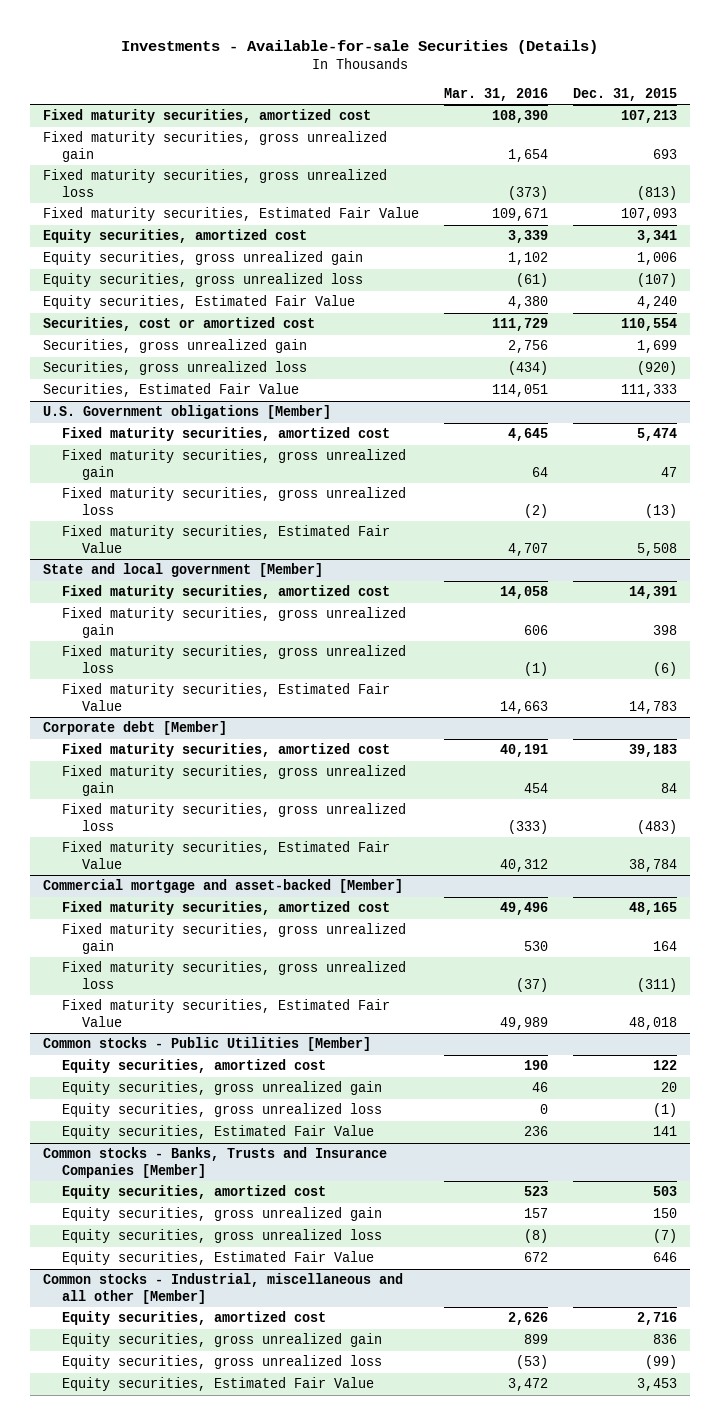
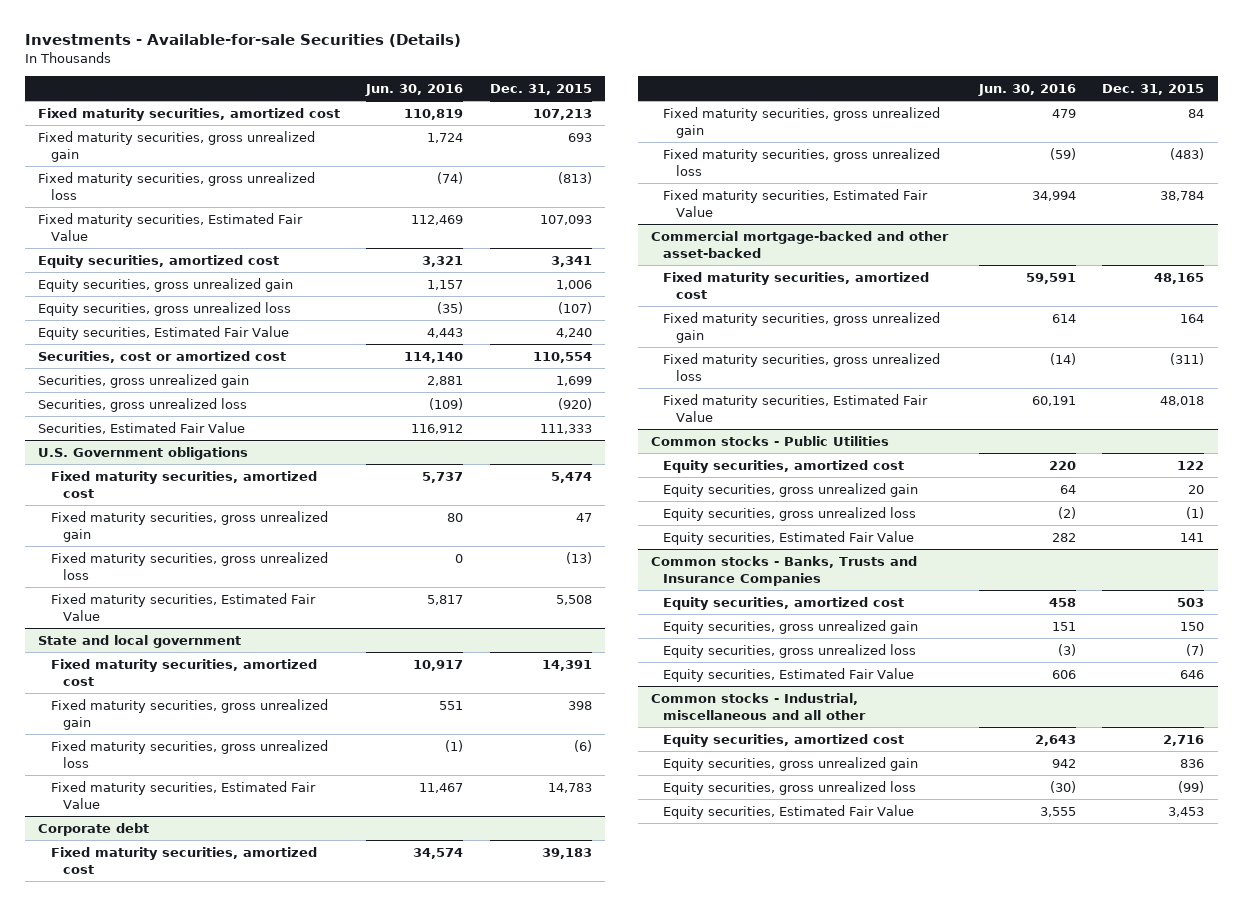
- | Mar. 31, 2016 | Dec. 31, 2015
+ | Jun. 30, 2016 | Dec. 31, 2015
- U.S. Government obligations [Member]
+ U.S. Government obligations
- State and local government [Member]
+ State and local government
- Corporate debt [Member]
+ Corporate debt
- Commercial mortgage and asset-backed [Member]
+ Commercial mortgage-backed and other asset-backed
- Common stocks - Public Utilities [Member]
+ Common stocks - Public Utilities
- Common stocks - Banks, Trusts and Insurance Companies [Member]
+ Common stocks - Banks, Trusts and Insurance Companies
- Common stocks - Industrial, miscellaneous and all other [Member]
+ Common stocks - Industrial, miscellaneous and all other

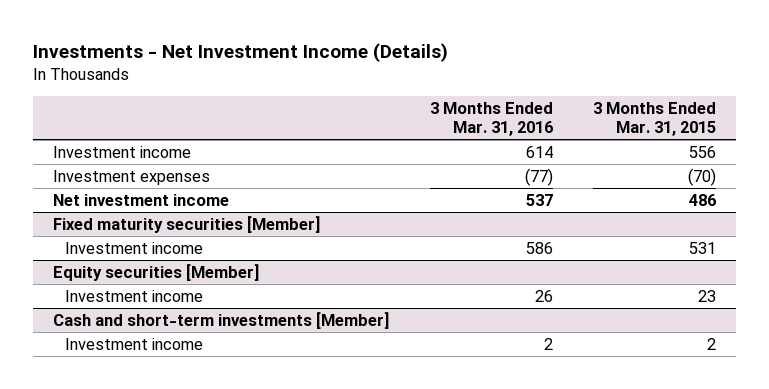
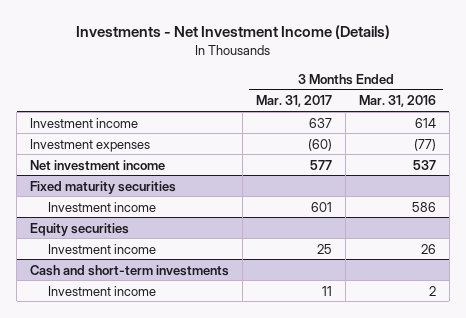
- | 3 Months Ended Mar. 31, 2016 | 3 Months Ended Mar. 31, 2015
+ | 3 Months Ended Mar. 31, 2017 | 3 Months Ended Mar. 31, 2016
- Fixed maturity securities [Member]
+ Fixed maturity securities
- Equity securities [Member]
+ Equity securities
- Cash and short-term investments [Member]
+ Cash and short-term investments

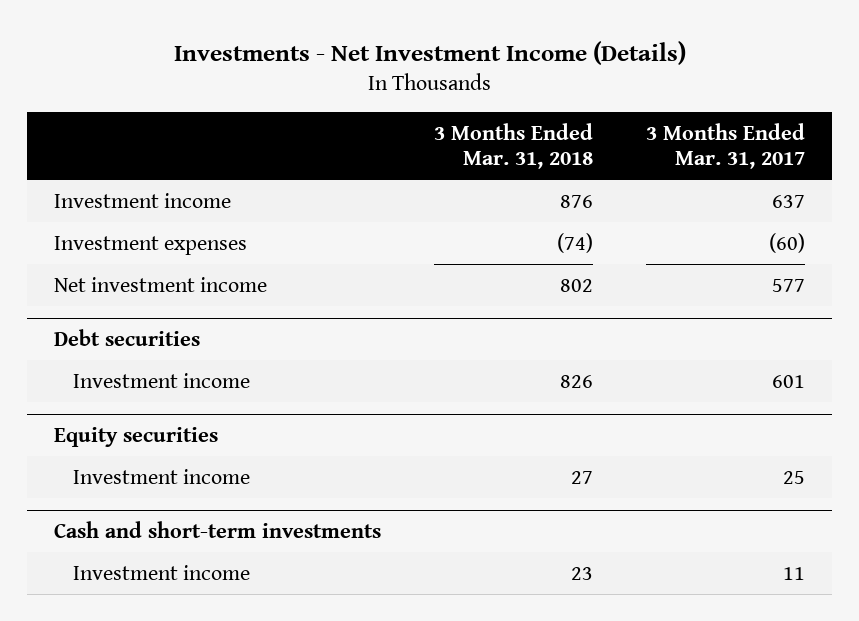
- | 3 Months Ended Mar. 31, 2017 | 3 Months Ended Mar. 31, 2016
+ | 3 Months Ended Mar. 31, 2018 | 3 Months Ended Mar. 31, 2017
- Fixed maturity securities
+ Debt securities

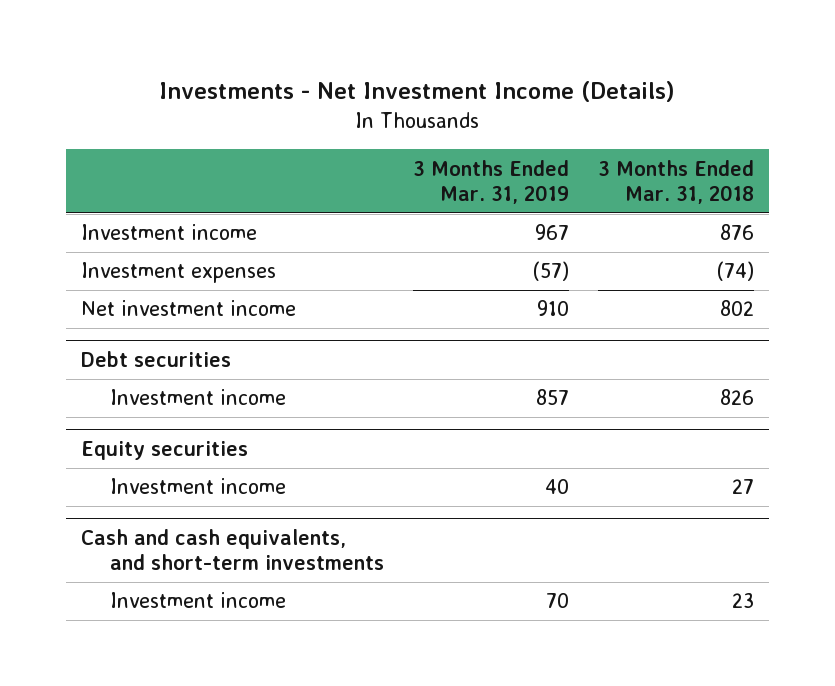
- | 3 Months Ended Mar. 31, 2018 | 3 Months Ended Mar. 31, 2017
+ | 3 Months Ended Mar. 31, 2019 | 3 Months Ended Mar. 31, 2018
- Cash and short-term investments
+ Cash and cash equivalents, and short-term investments

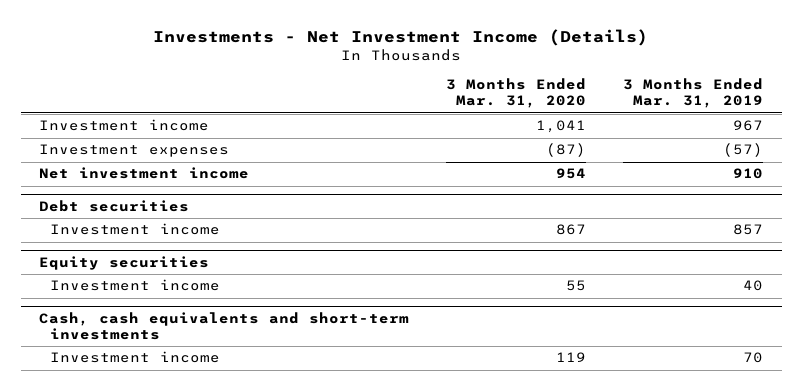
- | 3 Months Ended Mar. 31, 2019 | 3 Months Ended Mar. 31, 2018
+ | 3 Months Ended Mar. 31, 2020 | 3 Months Ended Mar. 31, 2019
- Cash and cash equivalents, and short-term investments
+ Cash, cash equivalents and short-term investments

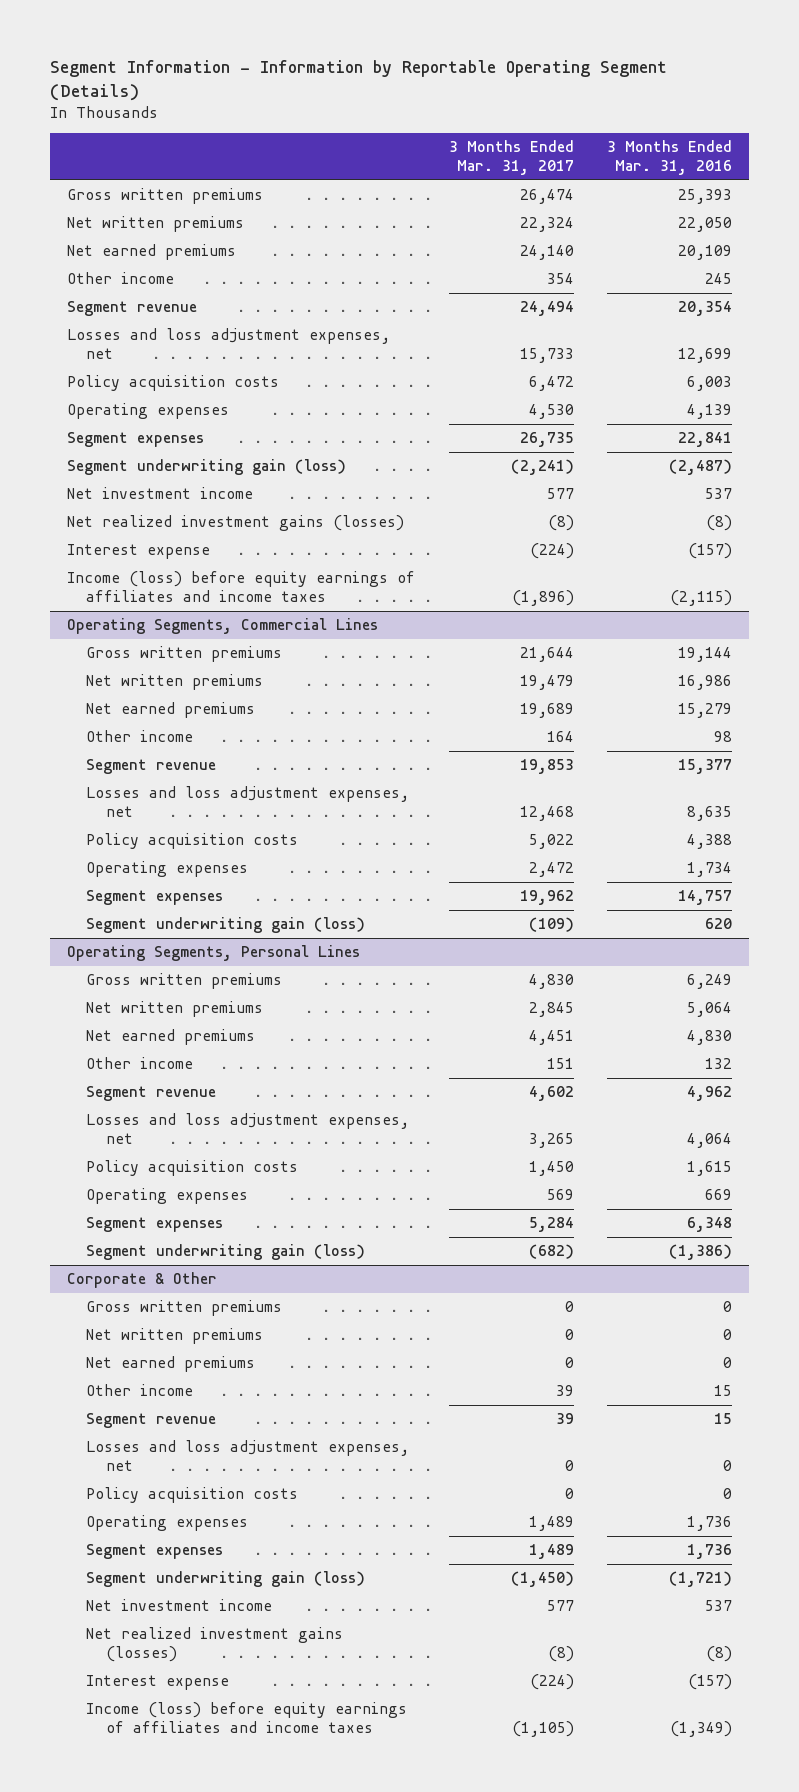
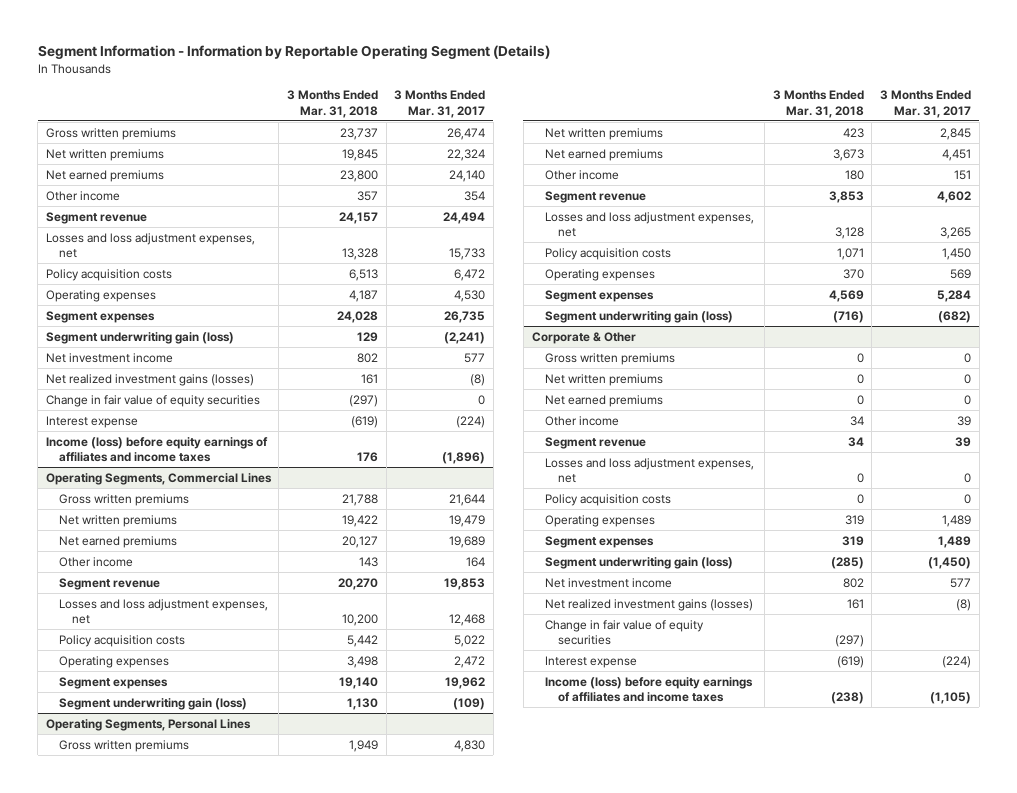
- | 3 Months Ended Mar. 31, 2017 | 3 Months Ended Mar. 31, 2016
+ | 3 Months Ended Mar. 31, 2018 | 3 Months Ended Mar. 31, 2017
+ Change in fair value of equity securities | (297) | 0
@ Corporate & Other
+ Change in fair value of equity securities | (297) |

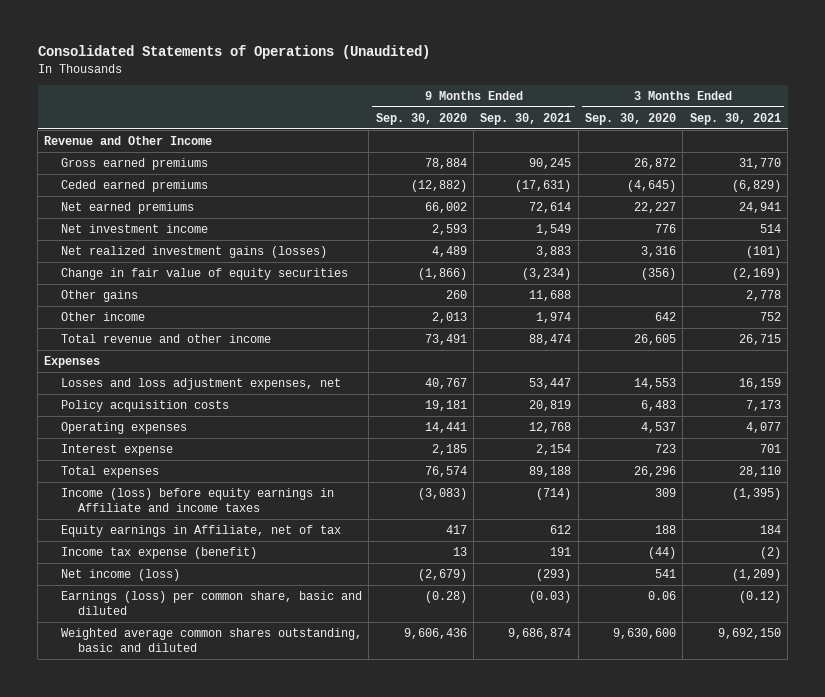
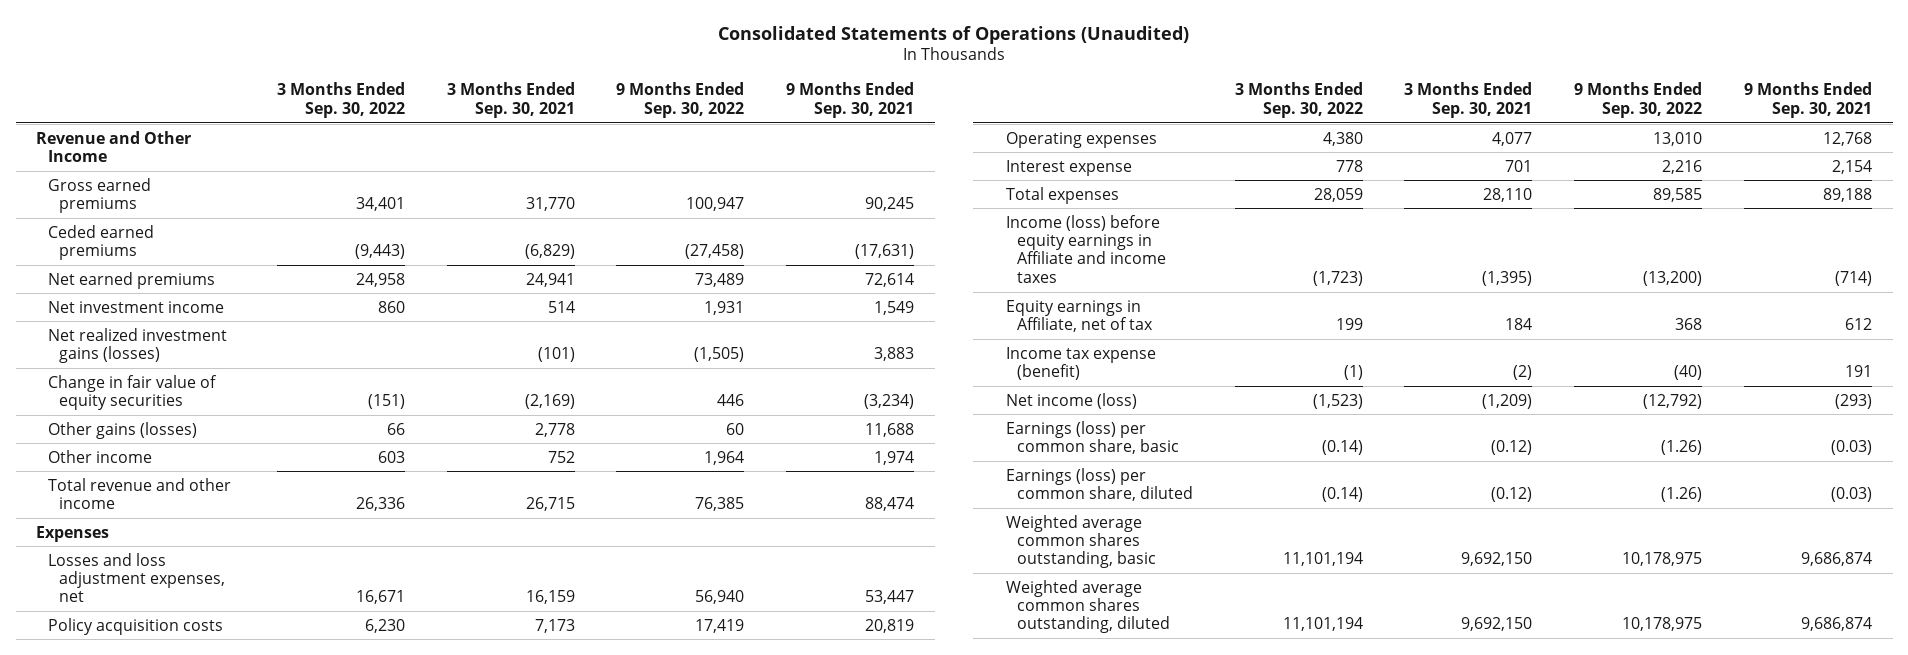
- | 9 Months Ended Sep. 30, 2020 | 9 Months Ended Sep. 30, 2021 | 3 Months Ended Sep. 30, 2020 | 3 Months Ended Sep. 30, 2021
+ | 3 Months Ended Sep. 30, 2022 | 3 Months Ended Sep. 30, 2021 | 9 Months Ended Sep. 30, 2022 | 9 Months Ended Sep. 30, 2021
- Other gains | 260 | 11,688 | | 2,778
+ Other gains (losses) | 66 | 2,778 | 60 | 11,688
- Earnings (loss) per common share, basic and diluted | (0.28) | (0.03) | 0.06 | (0.12)
- Weighted average common shares outstanding, basic and diluted | 9,606,436 | 9,686,874 | 9,630,600 | 9,692,150
+ Earnings (loss) per common share, basic | (0.14) | (0.12) | (1.26) | (0.03)
+ Earnings (loss) per common share, diluted | (0.14) | (0.12) | (1.26) | (0.03)
+ Weighted average common shares outstanding, basic | 11,101,194 | 9,692,150 | 10,178,975 | 9,686,874
+ Weighted average common shares outstanding, diluted | 11,101,194 | 9,692,150 | 10,178,975 | 9,686,874

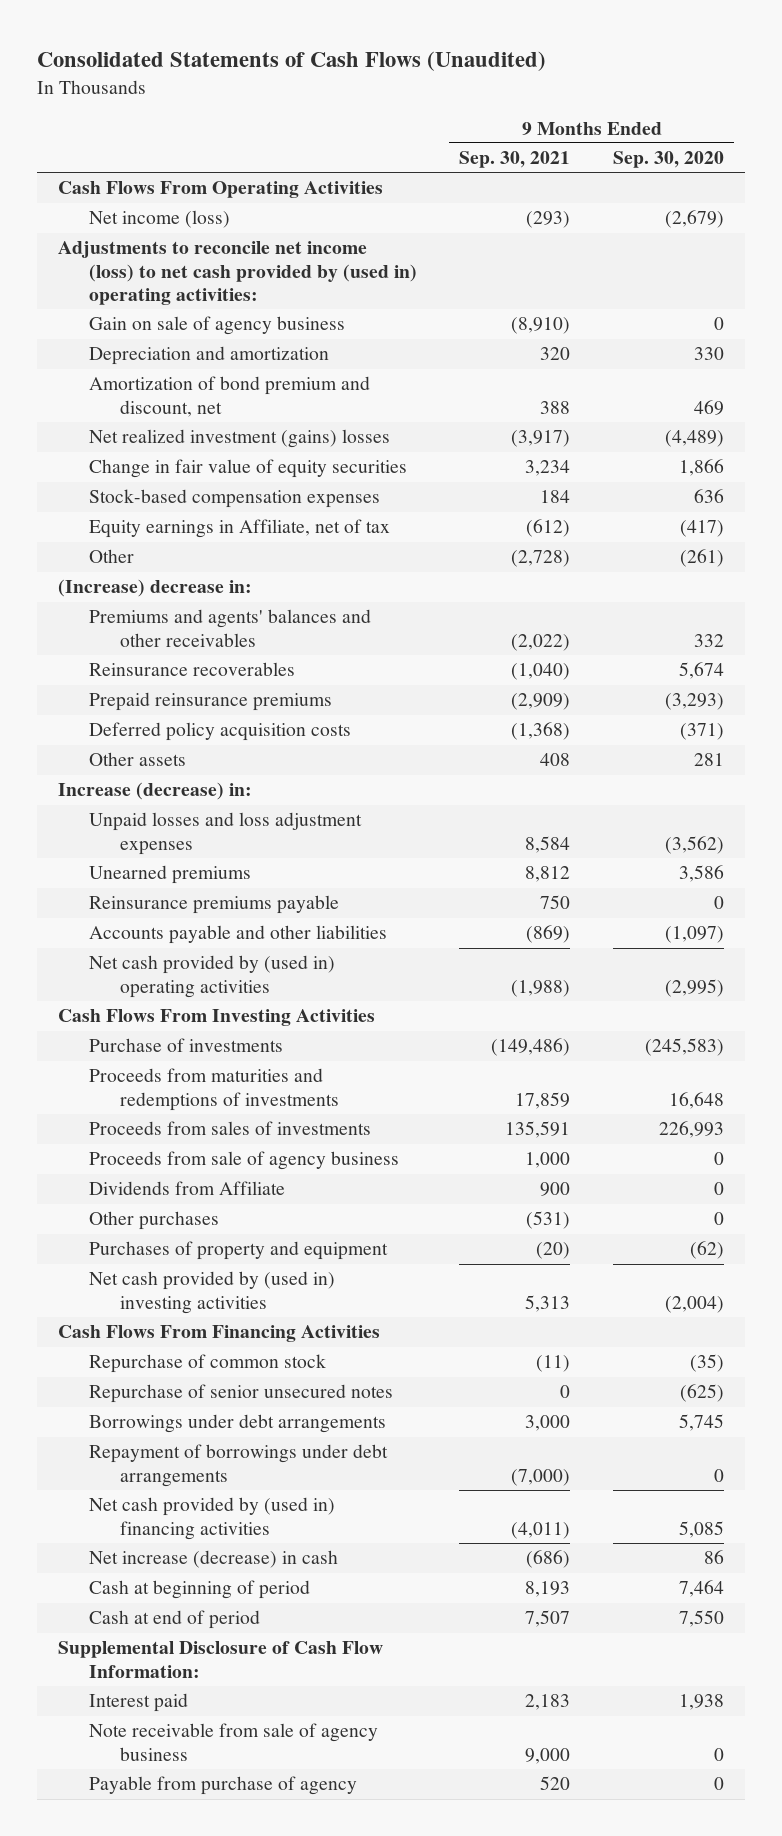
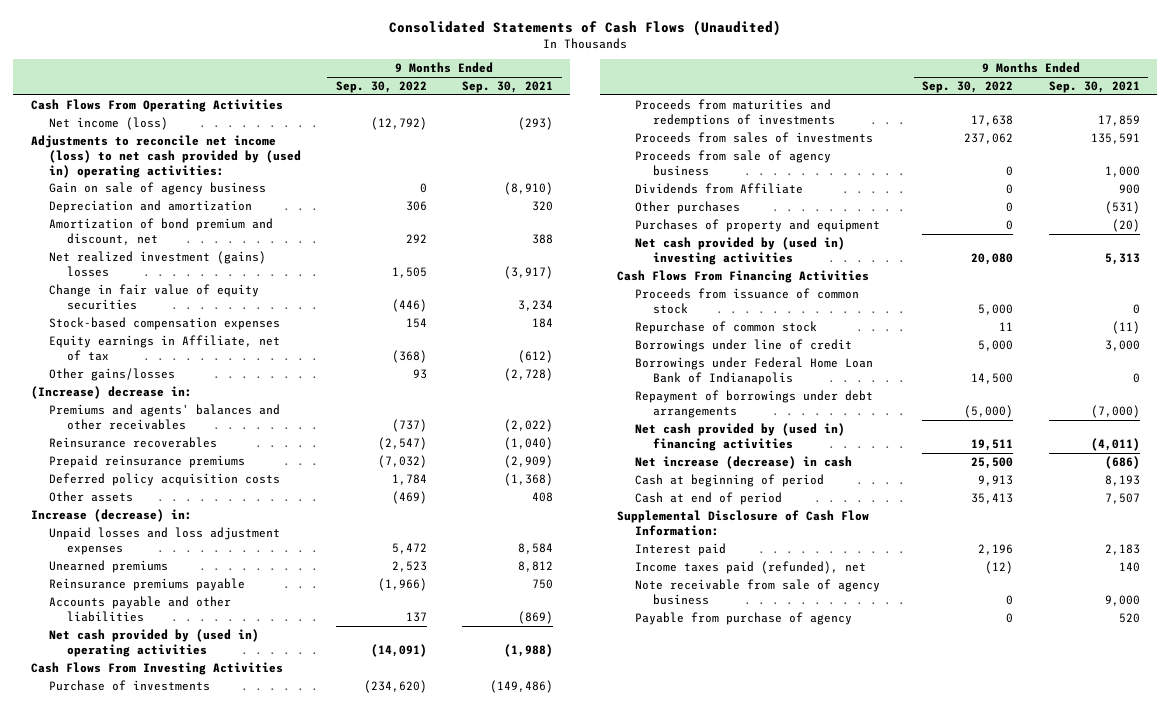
- | 9 Months Ended Sep. 30, 2021 | 9 Months Ended Sep. 30, 2020
+ | 9 Months Ended Sep. 30, 2022 | 9 Months Ended Sep. 30, 2021
- Other | (2,728) | (261)
+ Other gains/losses | 93 | (2,728)
+ Proceeds from issuance of common stock | 5,000 | 0
- Repurchase of senior unsecured notes | 0 | (625)
- Borrowings under debt arrangements | 3,000 | 5,745
+ Borrowings under line of credit | 5,000 | 3,000
+ Borrowings under Federal Home Loan Bank of Indianapolis | 14,500 | 0
+ Income taxes paid (refunded), net | (12) | 140

